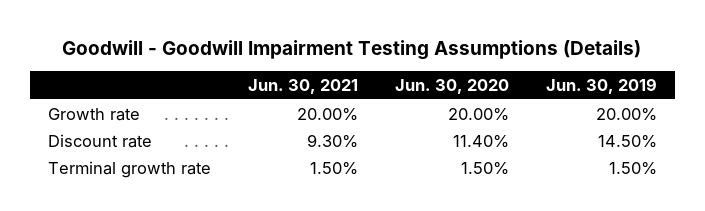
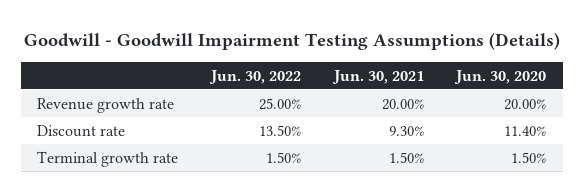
- | Jun. 30, 2021 | Jun. 30, 2020 | Jun. 30, 2019
+ | Jun. 30, 2022 | Jun. 30, 2021 | Jun. 30, 2020
- Growth rate | 20.00% | 20.00% | 20.00%
+ Revenue growth rate | 25.00% | 20.00% | 20.00%

